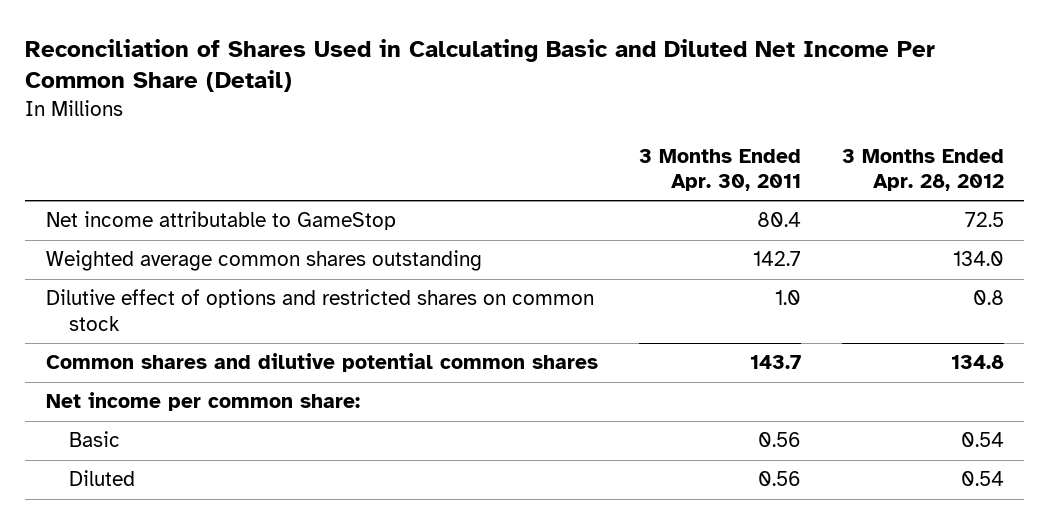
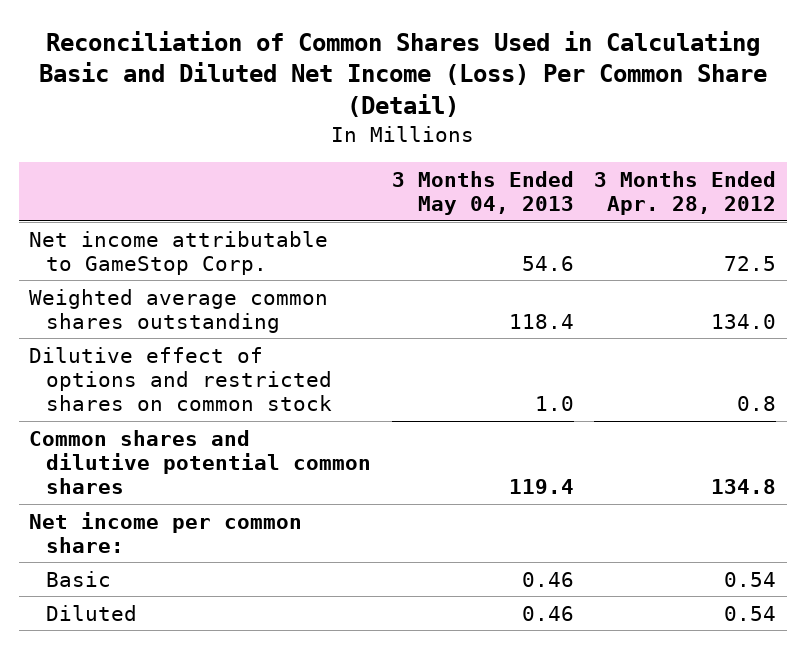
- Reconciliation of Shares Used in Calculating Basic and Diluted Net Income Per Common Share (Detail)
+ Reconciliation of Common Shares Used in Calculating Basic and Diluted Net Income (Loss) Per Common Share (Detail)
- | 3 Months Ended Apr. 30, 2011 | 3 Months Ended Apr. 28, 2012
+ | 3 Months Ended May 04, 2013 | 3 Months Ended Apr. 28, 2012
- Net income attributable to GameStop | 80.4 | 72.5
+ Net income attributable to GameStop Corp. | 54.6 | 72.5

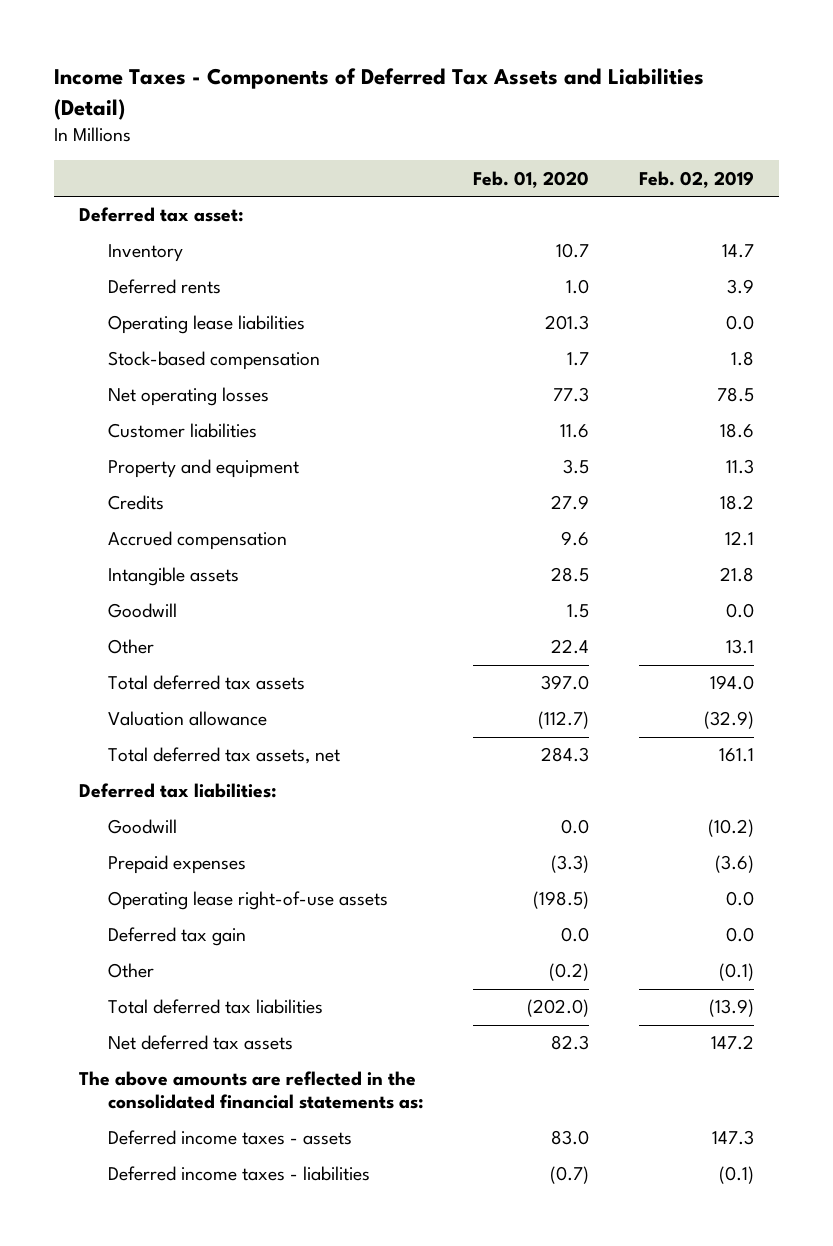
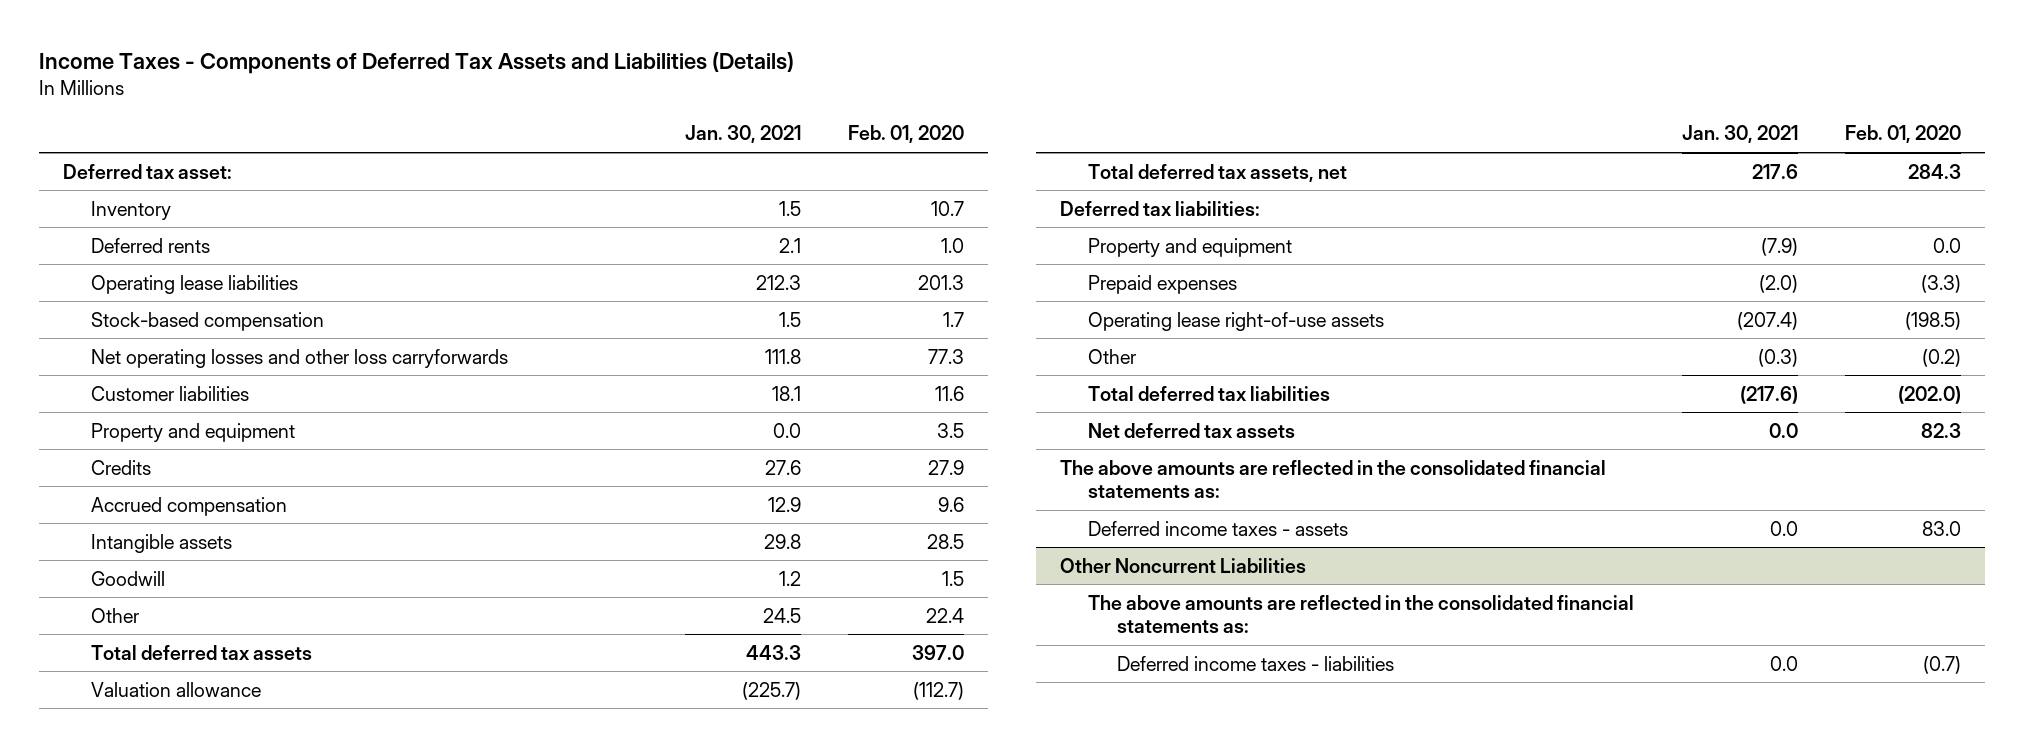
- Income Taxes - Components of Deferred Tax Assets and Liabilities (Detail)
+ Income Taxes - Components of Deferred Tax Assets and Liabilities (Details)
- | Feb. 01, 2020 | Feb. 02, 2019
+ | Jan. 30, 2021 | Feb. 01, 2020
- Net operating losses | 77.3 | 78.5
+ Net operating losses and other loss carryforwards | 111.8 | 77.3
- Goodwill | 0.0 | (10.2)
+ Property and equipment | (7.9) | 0.0
- Deferred tax gain | 0.0 | 0.0
+ Other Noncurrent Liabilities
+ The above amounts are reflected in the consolidated financial statements as:

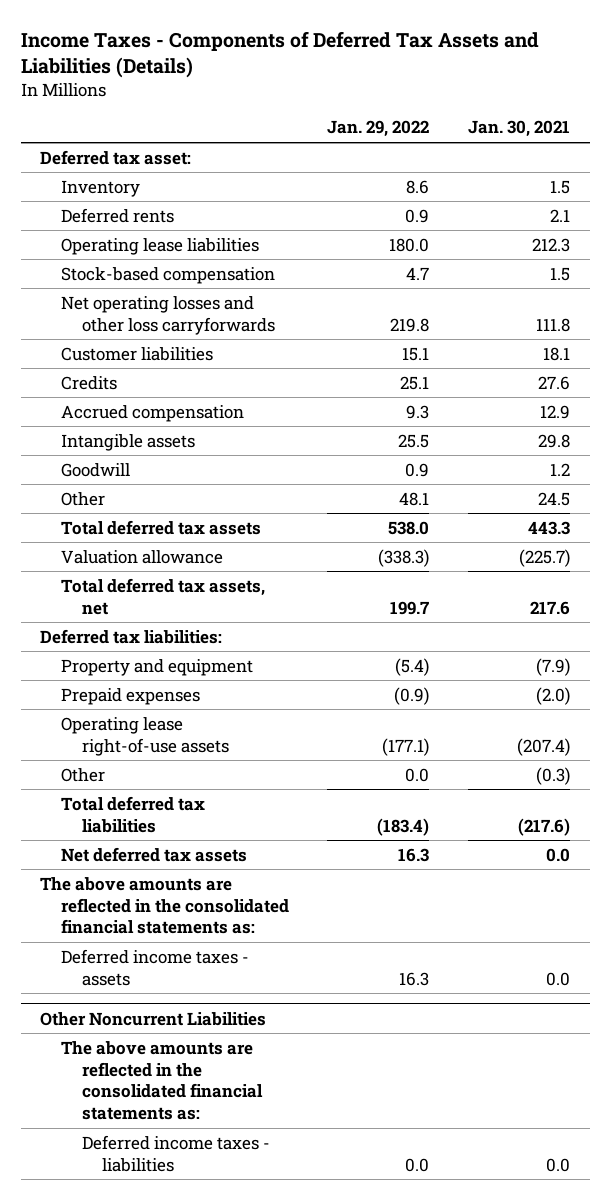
- | Jan. 30, 2021 | Feb. 01, 2020
+ | Jan. 29, 2022 | Jan. 30, 2021
- Property and equipment | 0.0 | 3.5

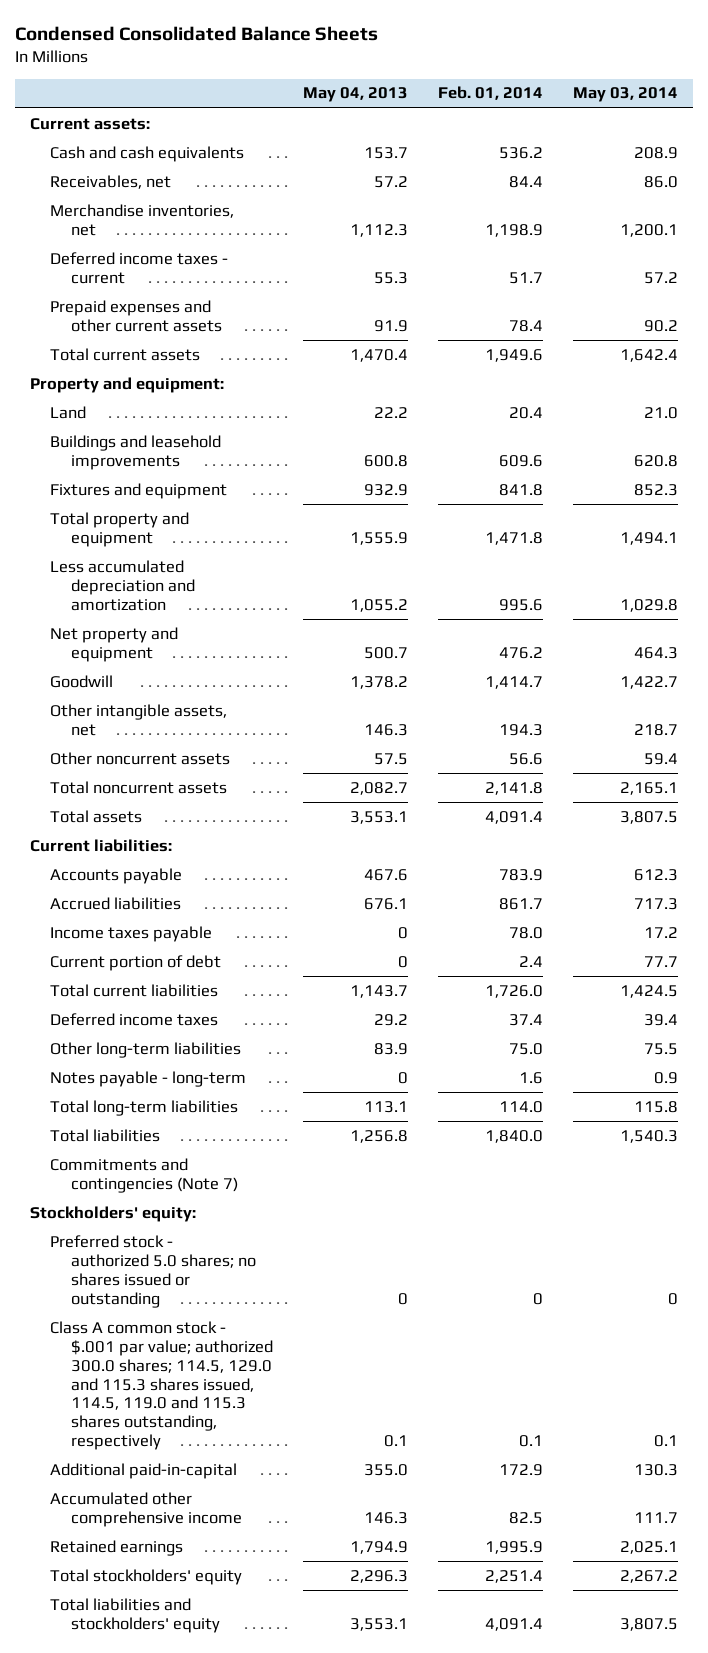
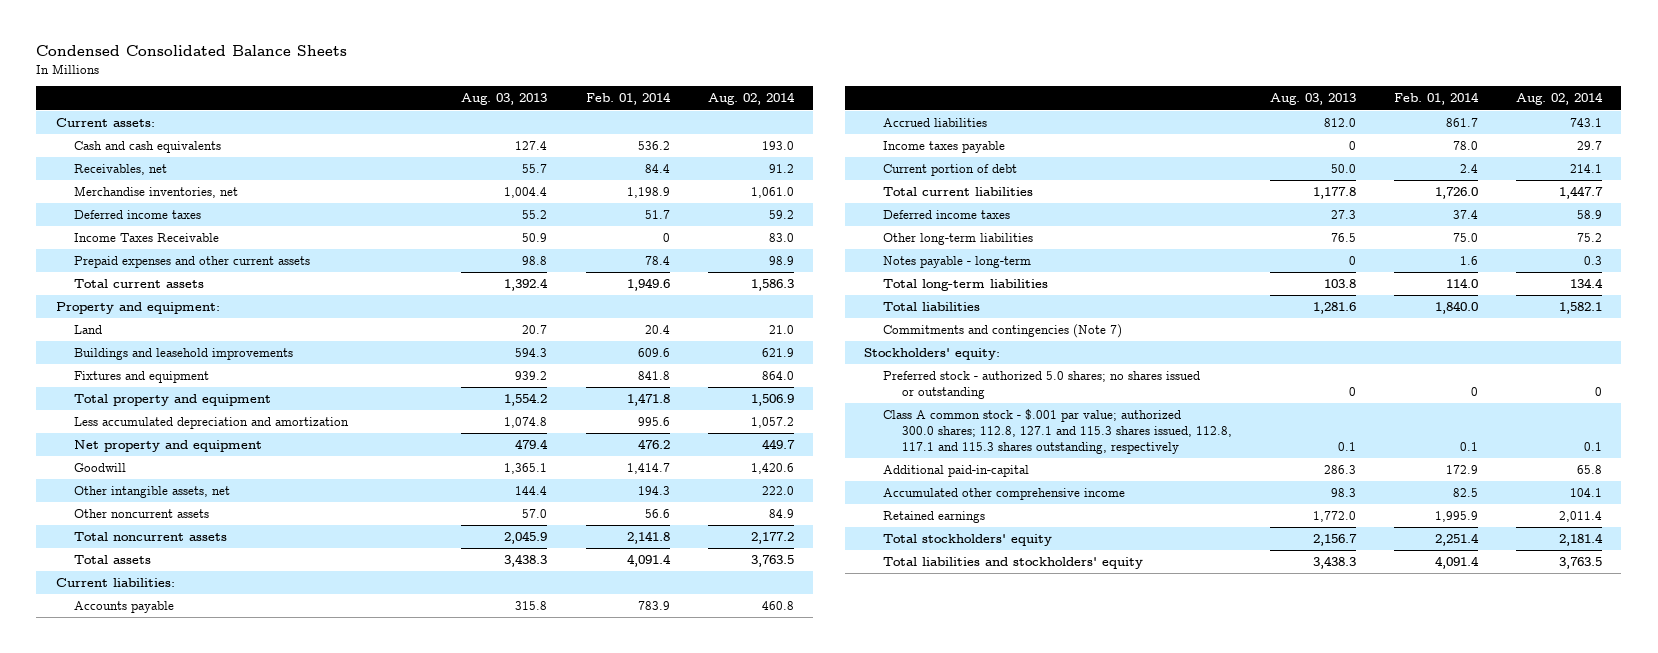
- | May 04, 2013 | Feb. 01, 2014 | May 03, 2014
+ | Aug. 03, 2013 | Feb. 01, 2014 | Aug. 02, 2014
- Deferred income taxes - current | 55.3 | 51.7 | 57.2
+ Deferred income taxes | 55.2 | 51.7 | 59.2
+ Income Taxes Receivable | 50.9 | 0 | 83.0
- Class A common stock - $.001 par value; authorized 300.0 shares; 114.5, 129.0 and 115.3 shares issued, 114.5, 119.0 and 115.3 shares outstanding, respectively | 0.1 | 0.1 | 0.1
+ Class A common stock - $.001 par value; authorized 300.0 shares; 112.8, 127.1 and 115.3 shares issued, 112.8, 117.1 and 115.3 shares outstanding, respectively | 0.1 | 0.1 | 0.1

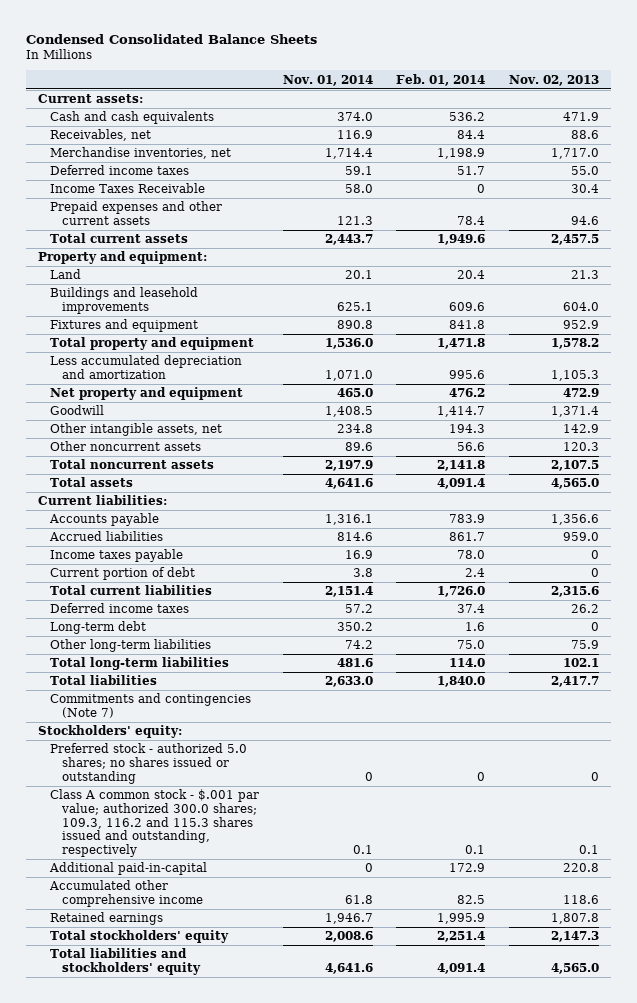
- | Aug. 03, 2013 | Feb. 01, 2014 | Aug. 02, 2014
+ | Nov. 01, 2014 | Feb. 01, 2014 | Nov. 02, 2013
+ Long-term debt | 350.2 | 1.6 | 0
- Notes payable - long-term | 0 | 1.6 | 0.3
- Class A common stock - $.001 par value; authorized 300.0 shares; 112.8, 127.1 and 115.3 shares issued, 112.8, 117.1 and 115.3 shares outstanding, respectively | 0.1 | 0.1 | 0.1
+ Class A common stock - $.001 par value; authorized 300.0 shares; 109.3, 116.2 and 115.3 shares issued and outstanding, respectively | 0.1 | 0.1 | 0.1

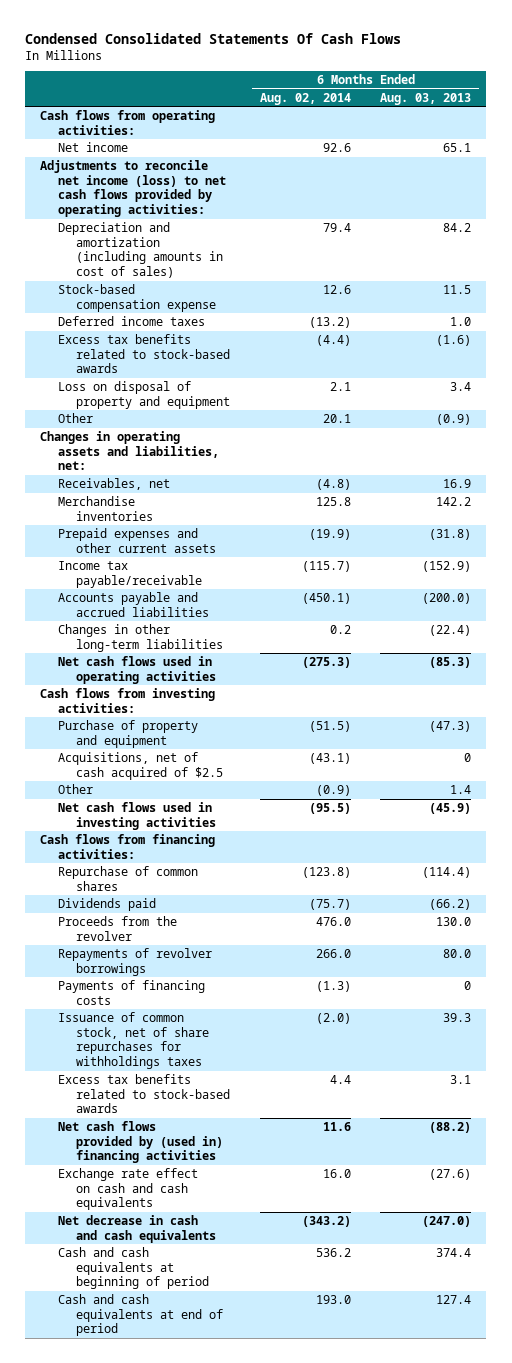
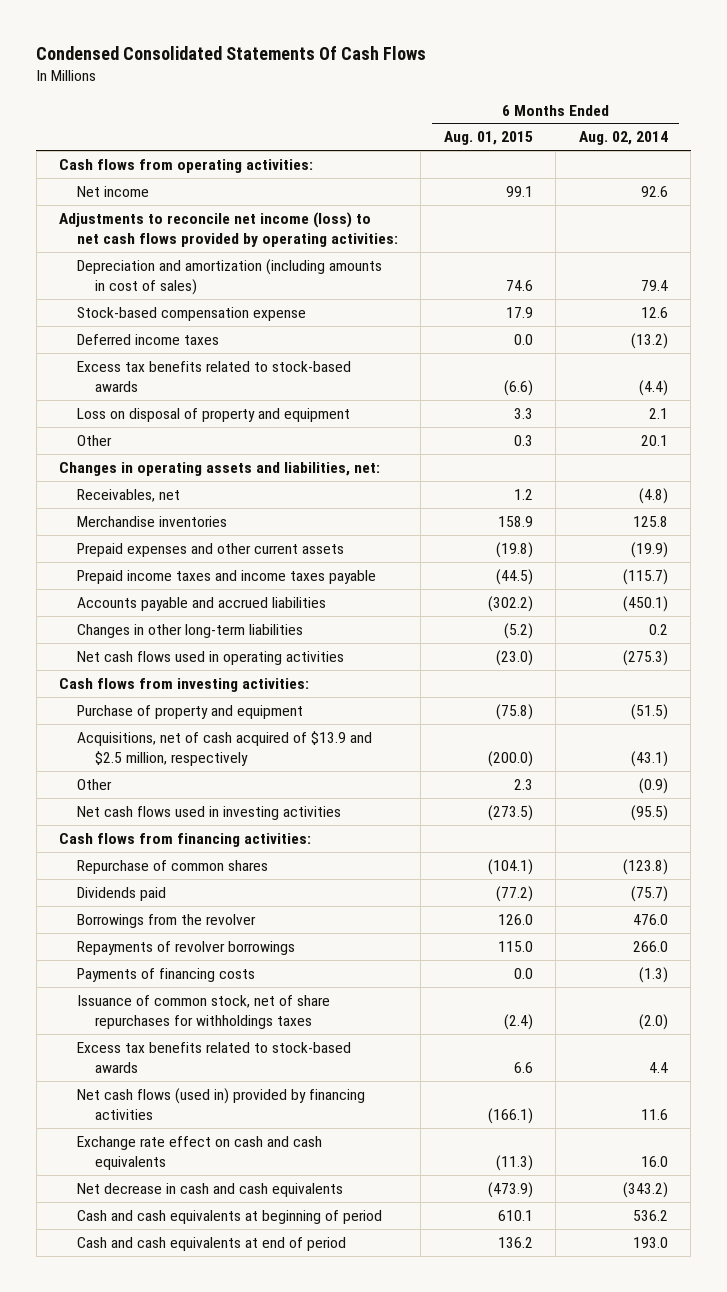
- | 6 Months Ended Aug. 02, 2014 | 6 Months Ended Aug. 03, 2013
+ | 6 Months Ended Aug. 01, 2015 | 6 Months Ended Aug. 02, 2014
- Income tax payable/receivable | (115.7) | (152.9)
+ Prepaid income taxes and income taxes payable | (44.5) | (115.7)
- Acquisitions, net of cash acquired of $2.5 | (43.1) | 0
+ Acquisitions, net of cash acquired of $13.9 and $2.5 million, respectively | (200.0) | (43.1)
- Proceeds from the revolver | 476.0 | 130.0
+ Borrowings from the revolver | 126.0 | 476.0
- Net cash flows provided by (used in) financing activities | 11.6 | (88.2)
+ Net cash flows (used in) provided by financing activities | (166.1) | 11.6

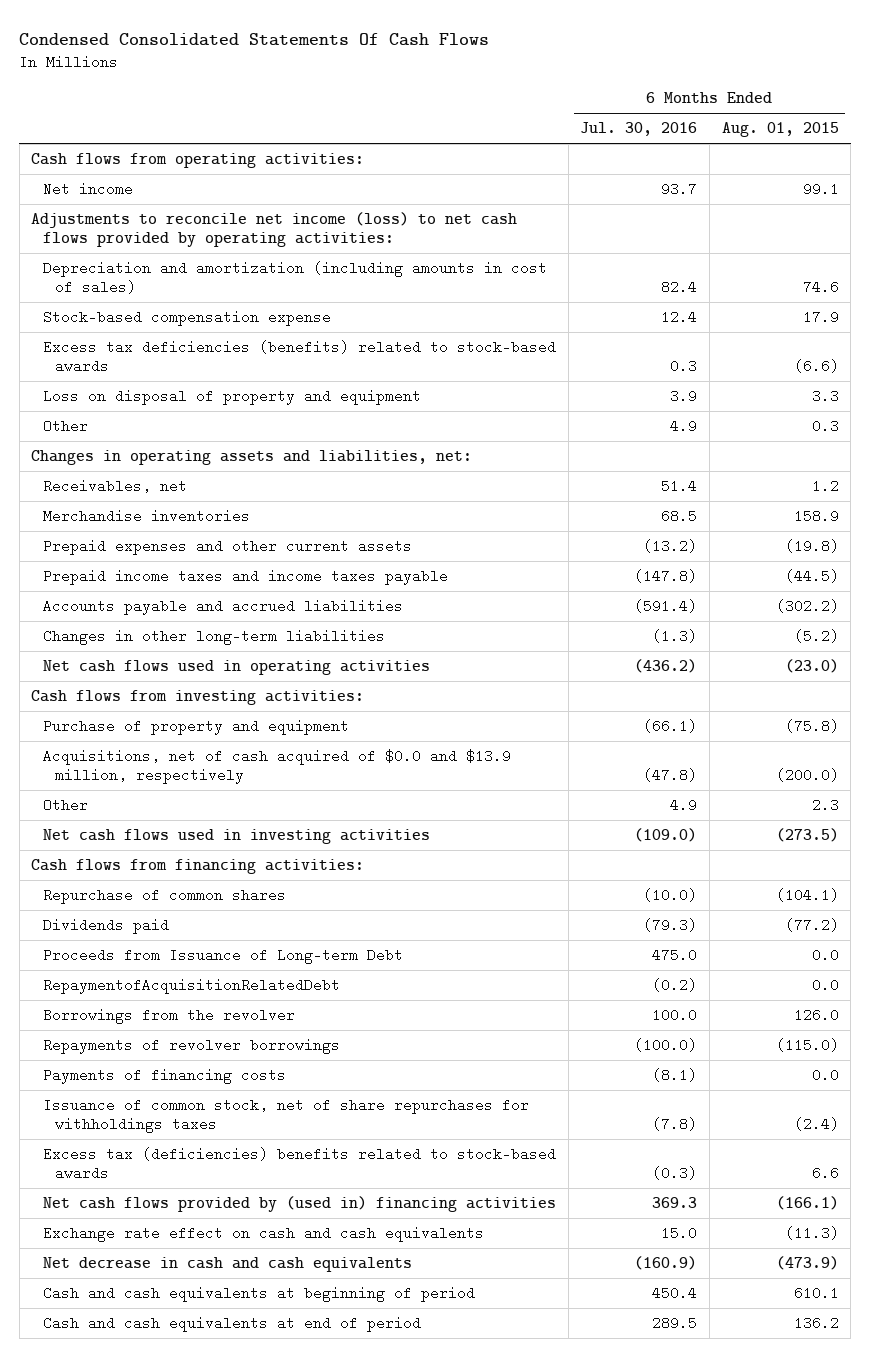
- | 6 Months Ended Aug. 01, 2015 | 6 Months Ended Aug. 02, 2014
+ | 6 Months Ended Jul. 30, 2016 | 6 Months Ended Aug. 01, 2015
- Deferred income taxes | 0.0 | (13.2)
- Excess tax benefits related to stock-based awards | (6.6) | (4.4)
+ Excess tax deficiencies (benefits) related to stock-based awards | 0.3 | (6.6)
- Acquisitions, net of cash acquired of $13.9 and $2.5 million, respectively | (200.0) | (43.1)
+ Acquisitions, net of cash acquired of $0.0 and $13.9 million, respectively | (47.8) | (200.0)
+ Proceeds from Issuance of Long-term Debt | 475.0 | 0.0
+ RepaymentofAcquisitionRelatedDebt | (0.2) | 0.0
- Repayments of revolver borrowings | 115.0 | 266.0
+ Repayments of revolver borrowings | (100.0) | (115.0)
- Excess tax benefits related to stock-based awards | 6.6 | 4.4
- Net cash flows (used in) provided by financing activities | (166.1) | 11.6
+ Excess tax (deficiencies) benefits related to stock-based awards | (0.3) | 6.6
+ Net cash flows provided by (used in) financing activities | 369.3 | (166.1)

